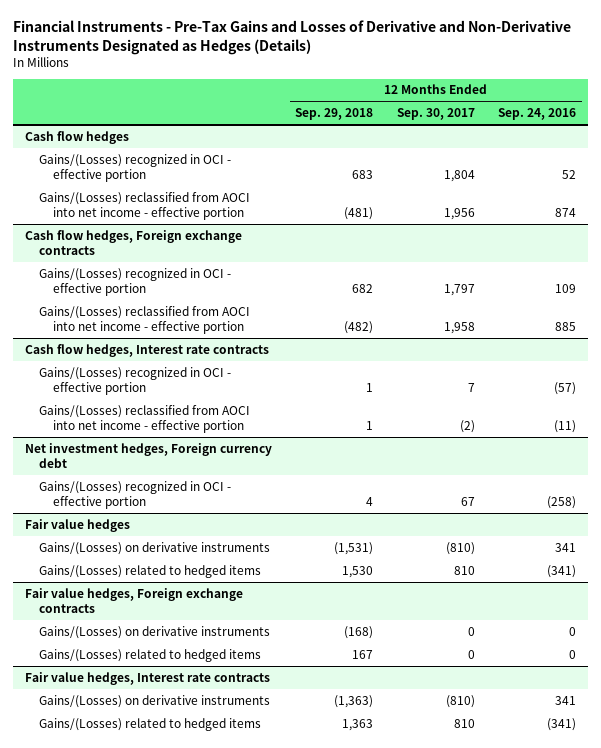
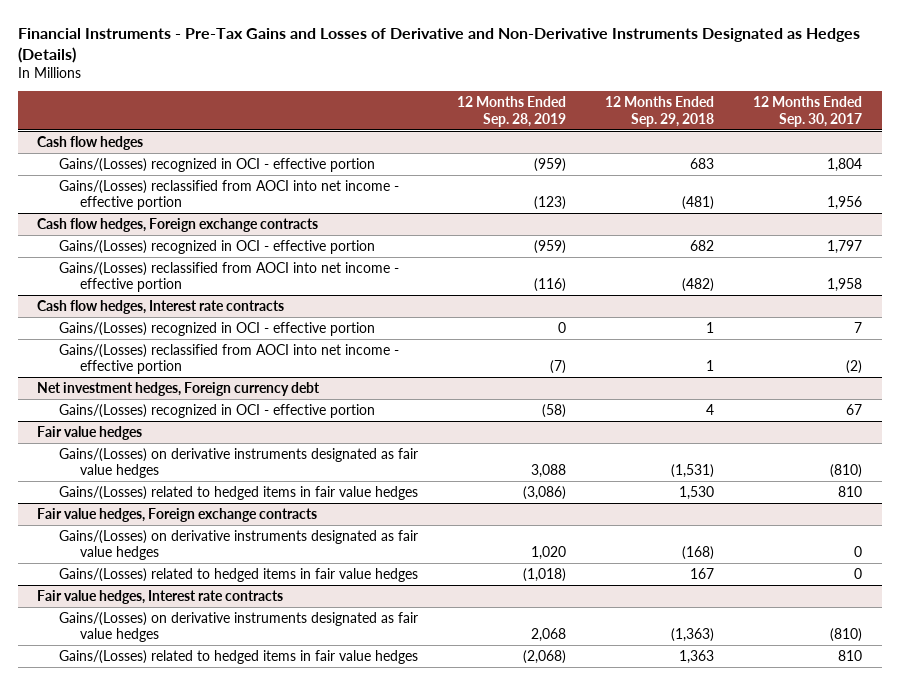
- | 12 Months Ended Sep. 29, 2018 | 12 Months Ended Sep. 30, 2017 | 12 Months Ended Sep. 24, 2016
+ | 12 Months Ended Sep. 28, 2019 | 12 Months Ended Sep. 29, 2018 | 12 Months Ended Sep. 30, 2017
@ Fair value hedges
- Gains/(Losses) on derivative instruments | (1,531) | (810) | 341
- Gains/(Losses) related to hedged items | 1,530 | 810 | (341)
+ Gains/(Losses) on derivative instruments designated as fair value hedges | 3,088 | (1,531) | (810)
+ Gains/(Losses) related to hedged items in fair value hedges | (3,086) | 1,530 | 810
@ Fair value hedges, Foreign exchange contracts
- Gains/(Losses) on derivative instruments | (168) | 0 | 0
- Gains/(Losses) related to hedged items | 167 | 0 | 0
+ Gains/(Losses) on derivative instruments designated as fair value hedges | 1,020 | (168) | 0
+ Gains/(Losses) related to hedged items in fair value hedges | (1,018) | 167 | 0
@ Fair value hedges, Interest rate contracts
- Gains/(Losses) on derivative instruments | (1,363) | (810) | 341
- Gains/(Losses) related to hedged items | 1,363 | 810 | (341)
+ Gains/(Losses) on derivative instruments designated as fair value hedges | 2,068 | (1,363) | (810)
+ Gains/(Losses) related to hedged items in fair value hedges | (2,068) | 1,363 | 810

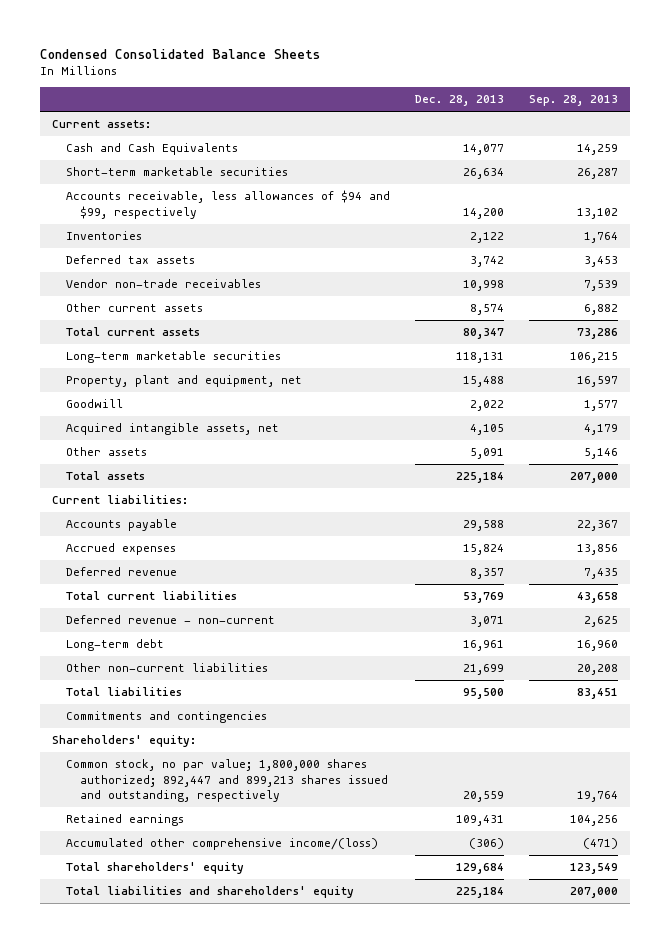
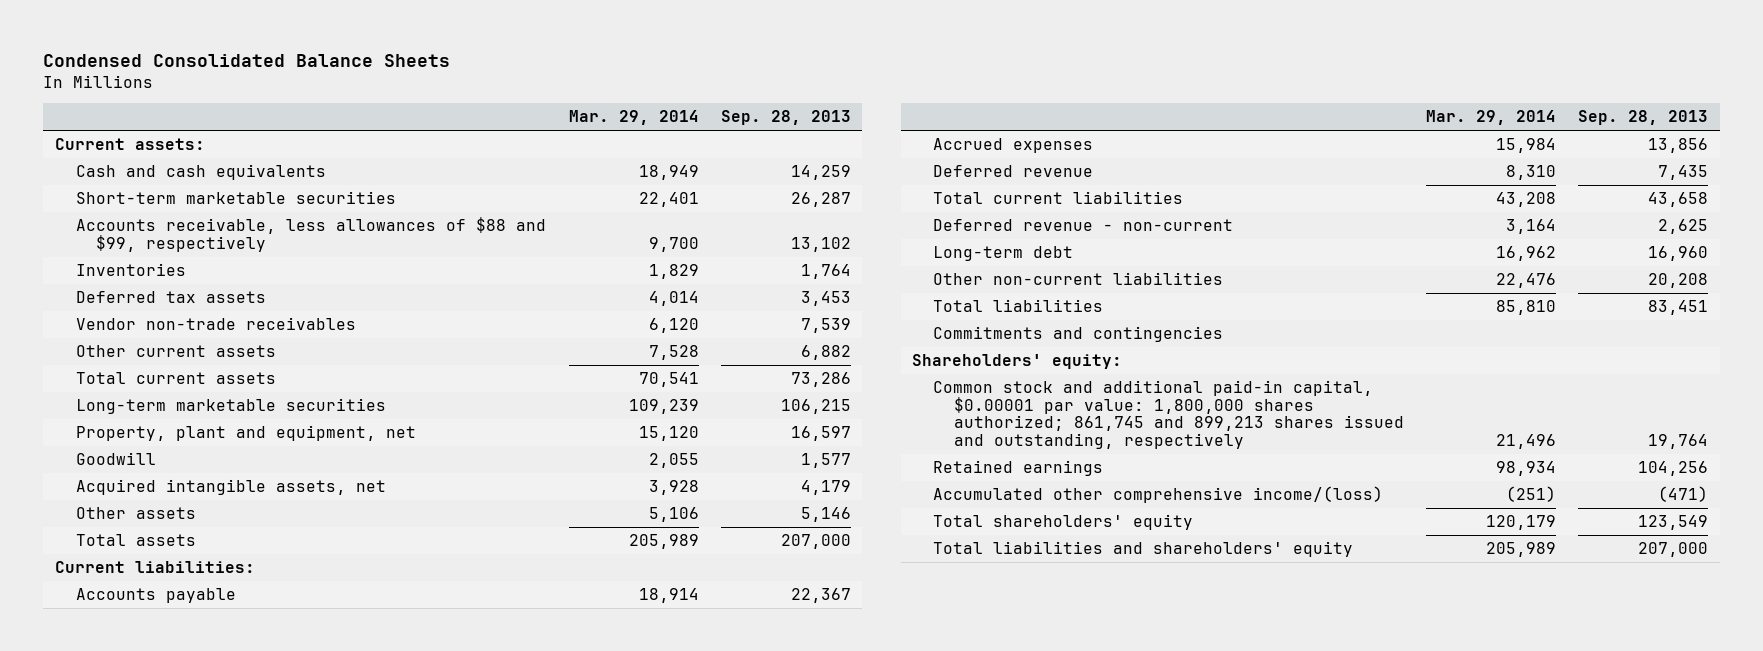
- | Dec. 28, 2013 | Sep. 28, 2013
+ | Mar. 29, 2014 | Sep. 28, 2013
- Cash and Cash Equivalents | 14,077 | 14,259
+ Cash and cash equivalents | 18,949 | 14,259
- Accounts receivable, less allowances of $94 and $99, respectively | 14,200 | 13,102
+ Accounts receivable, less allowances of $88 and $99, respectively | 9,700 | 13,102
- Common stock, no par value; 1,800,000 shares authorized; 892,447 and 899,213 shares issued and outstanding, respectively | 20,559 | 19,764
+ Common stock and additional paid-in capital, $0.00001 par value: 1,800,000 shares authorized; 861,745 and 899,213 shares issued and outstanding, respectively | 21,496 | 19,764

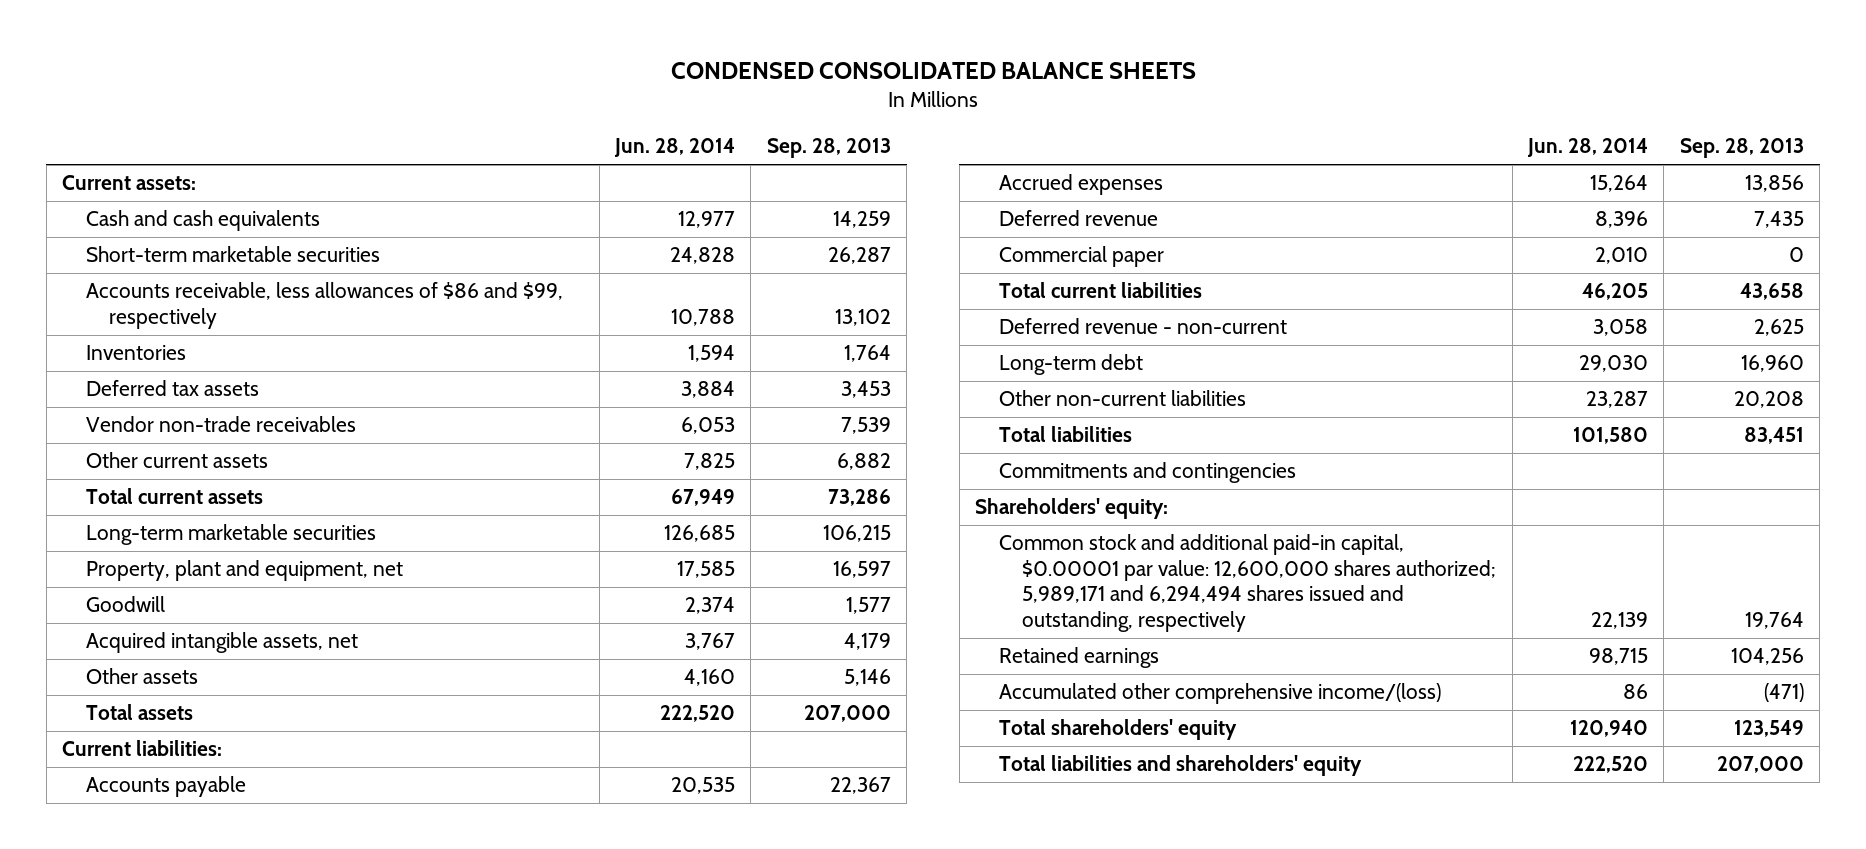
- Condensed Consolidated Balance Sheets
+ CONDENSED CONSOLIDATED BALANCE SHEETS
- | Mar. 29, 2014 | Sep. 28, 2013
+ | Jun. 28, 2014 | Sep. 28, 2013
- Accounts receivable, less allowances of $88 and $99, respectively | 9,700 | 13,102
+ Accounts receivable, less allowances of $86 and $99, respectively | 10,788 | 13,102
+ Commercial paper | 2,010 | 0
- Common stock and additional paid-in capital, $0.00001 par value: 1,800,000 shares authorized; 861,745 and 899,213 shares issued and outstanding, respectively | 21,496 | 19,764
+ Common stock and additional paid-in capital, $0.00001 par value: 12,600,000 shares authorized; 5,989,171 and 6,294,494 shares issued and outstanding, respectively | 22,139 | 19,764

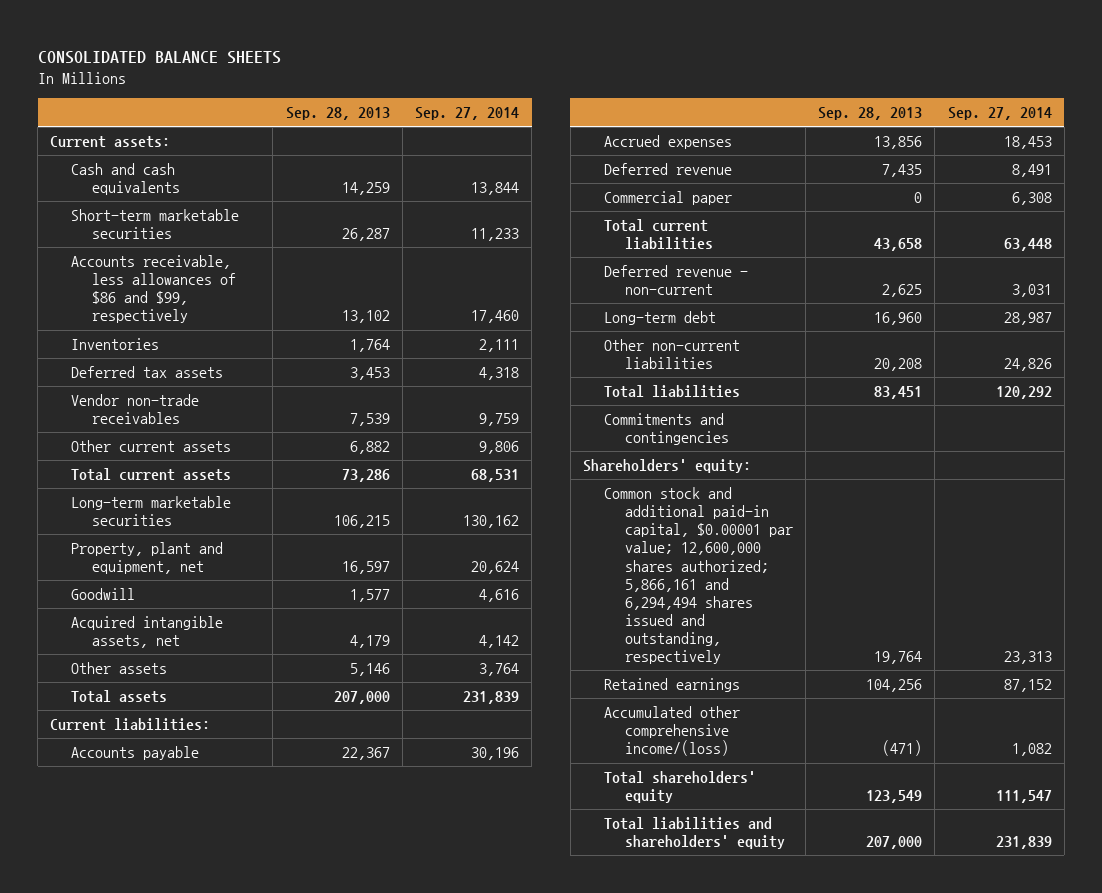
- CONDENSED CONSOLIDATED BALANCE SHEETS
+ CONSOLIDATED BALANCE SHEETS
- | Jun. 28, 2014 | Sep. 28, 2013
+ | Sep. 28, 2013 | Sep. 27, 2014
- Common stock and additional paid-in capital, $0.00001 par value: 12,600,000 shares authorized; 5,989,171 and 6,294,494 shares issued and outstanding, respectively | 22,139 | 19,764
+ Common stock and additional paid-in capital, $0.00001 par value; 12,600,000 shares authorized; 5,866,161 and 6,294,494 shares issued and outstanding, respectively | 19,764 | 23,313

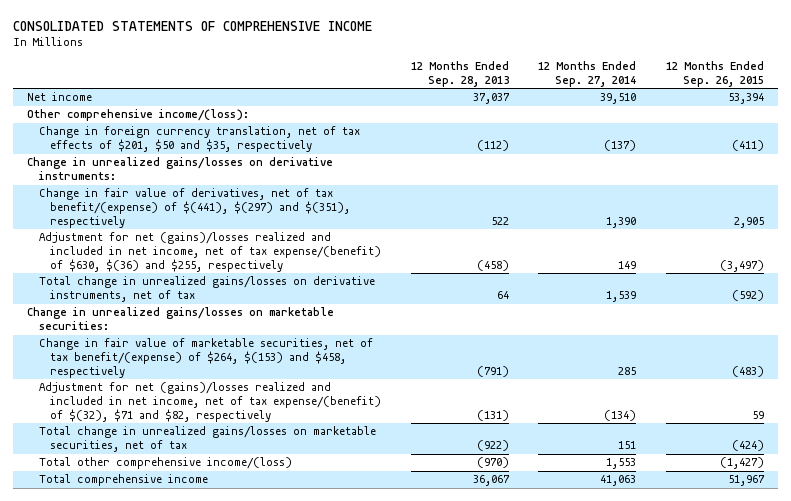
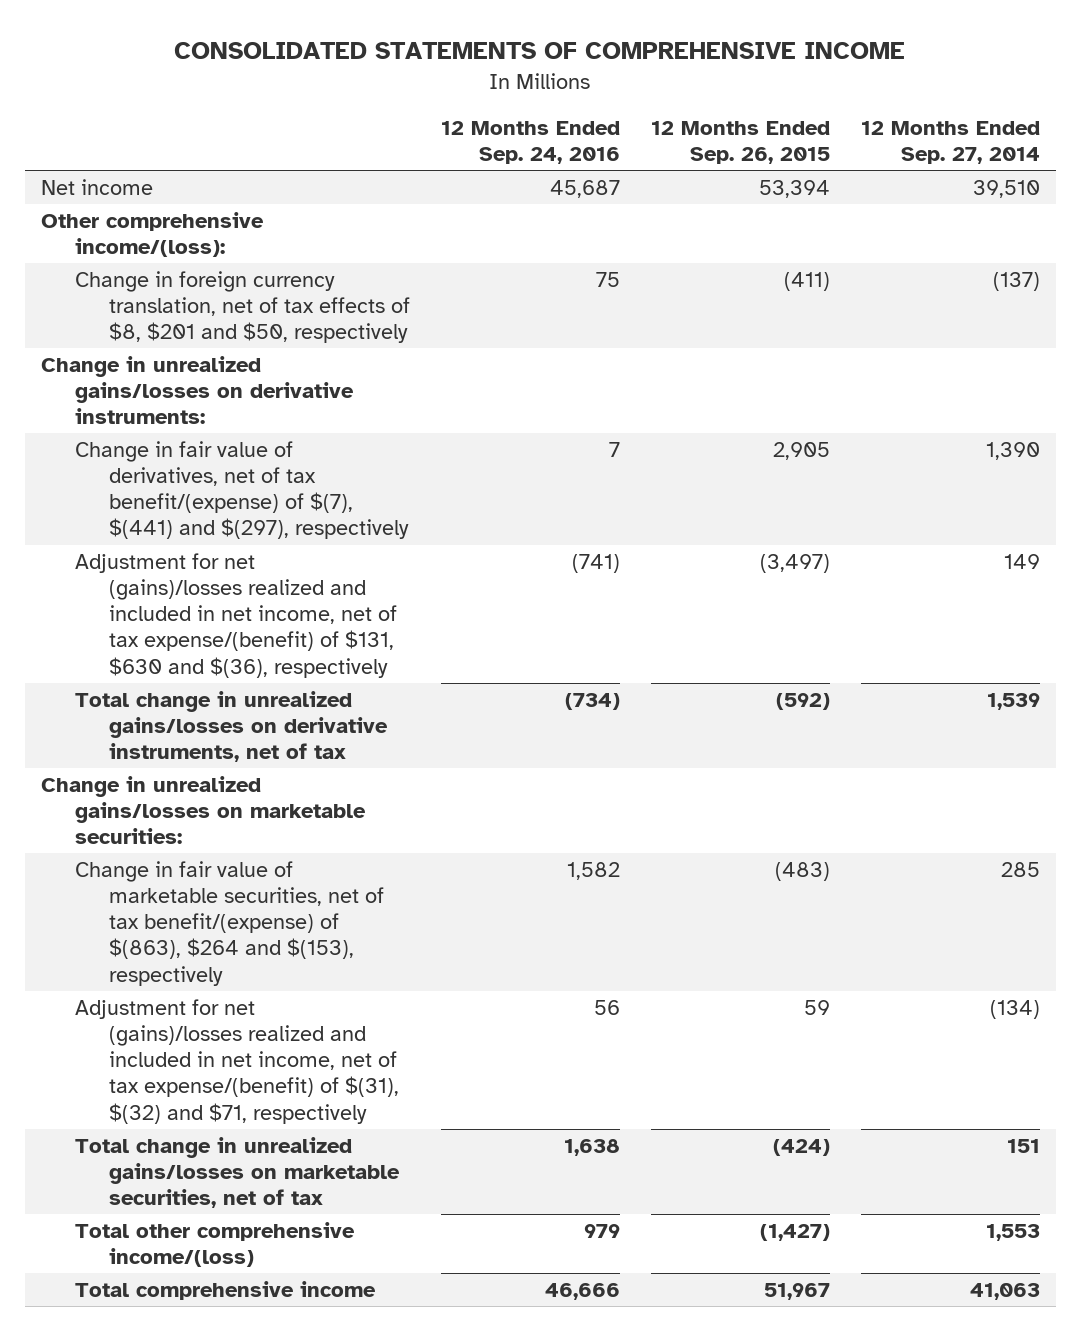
- | 12 Months Ended Sep. 28, 2013 | 12 Months Ended Sep. 27, 2014 | 12 Months Ended Sep. 26, 2015
+ | 12 Months Ended Sep. 24, 2016 | 12 Months Ended Sep. 26, 2015 | 12 Months Ended Sep. 27, 2014
- Change in foreign currency translation, net of tax effects of $201, $50 and $35, respectively | (112) | (137) | (411)
+ Change in foreign currency translation, net of tax effects of $8, $201 and $50, respectively | 75 | (411) | (137)
- Change in fair value of derivatives, net of tax benefit/(expense) of $(441), $(297) and $(351), respectively | 522 | 1,390 | 2,905
- Adjustment for net (gains)/losses realized and included in net income, net of tax expense/(benefit) of $630, $(36) and $255, respectively | (458) | 149 | (3,497)
+ Change in fair value of derivatives, net of tax benefit/(expense) of $(7), $(441) and $(297), respectively | 7 | 2,905 | 1,390
+ Adjustment for net (gains)/losses realized and included in net income, net of tax expense/(benefit) of $131, $630 and $(36), respectively | (741) | (3,497) | 149
- Change in fair value of marketable securities, net of tax benefit/(expense) of $264, $(153) and $458, respectively | (791) | 285 | (483)
- Adjustment for net (gains)/losses realized and included in net income, net of tax expense/(benefit) of $(32), $71 and $82, respectively | (131) | (134) | 59
+ Change in fair value of marketable securities, net of tax benefit/(expense) of $(863), $264 and $(153), respectively | 1,582 | (483) | 285
+ Adjustment for net (gains)/losses realized and included in net income, net of tax expense/(benefit) of $(31), $(32) and $71, respectively | 56 | 59 | (134)

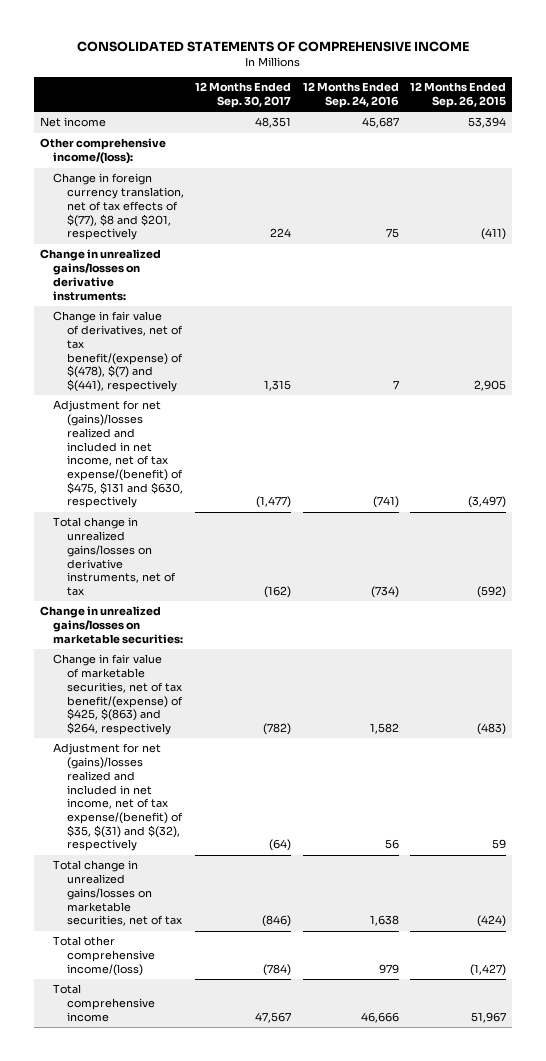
- | 12 Months Ended Sep. 24, 2016 | 12 Months Ended Sep. 26, 2015 | 12 Months Ended Sep. 27, 2014
+ | 12 Months Ended Sep. 30, 2017 | 12 Months Ended Sep. 24, 2016 | 12 Months Ended Sep. 26, 2015
- Change in foreign currency translation, net of tax effects of $8, $201 and $50, respectively | 75 | (411) | (137)
+ Change in foreign currency translation, net of tax effects of $(77), $8 and $201, respectively | 224 | 75 | (411)
- Change in fair value of derivatives, net of tax benefit/(expense) of $(7), $(441) and $(297), respectively | 7 | 2,905 | 1,390
- Adjustment for net (gains)/losses realized and included in net income, net of tax expense/(benefit) of $131, $630 and $(36), respectively | (741) | (3,497) | 149
+ Change in fair value of derivatives, net of tax benefit/(expense) of $(478), $(7) and $(441), respectively | 1,315 | 7 | 2,905
+ Adjustment for net (gains)/losses realized and included in net income, net of tax expense/(benefit) of $475, $131 and $630, respectively | (1,477) | (741) | (3,497)
- Change in fair value of marketable securities, net of tax benefit/(expense) of $(863), $264 and $(153), respectively | 1,582 | (483) | 285
- Adjustment for net (gains)/losses realized and included in net income, net of tax expense/(benefit) of $(31), $(32) and $71, respectively | 56 | 59 | (134)
+ Change in fair value of marketable securities, net of tax benefit/(expense) of $425, $(863) and $264, respectively | (782) | 1,582 | (483)
+ Adjustment for net (gains)/losses realized and included in net income, net of tax expense/(benefit) of $35, $(31) and $(32), respectively | (64) | 56 | 59

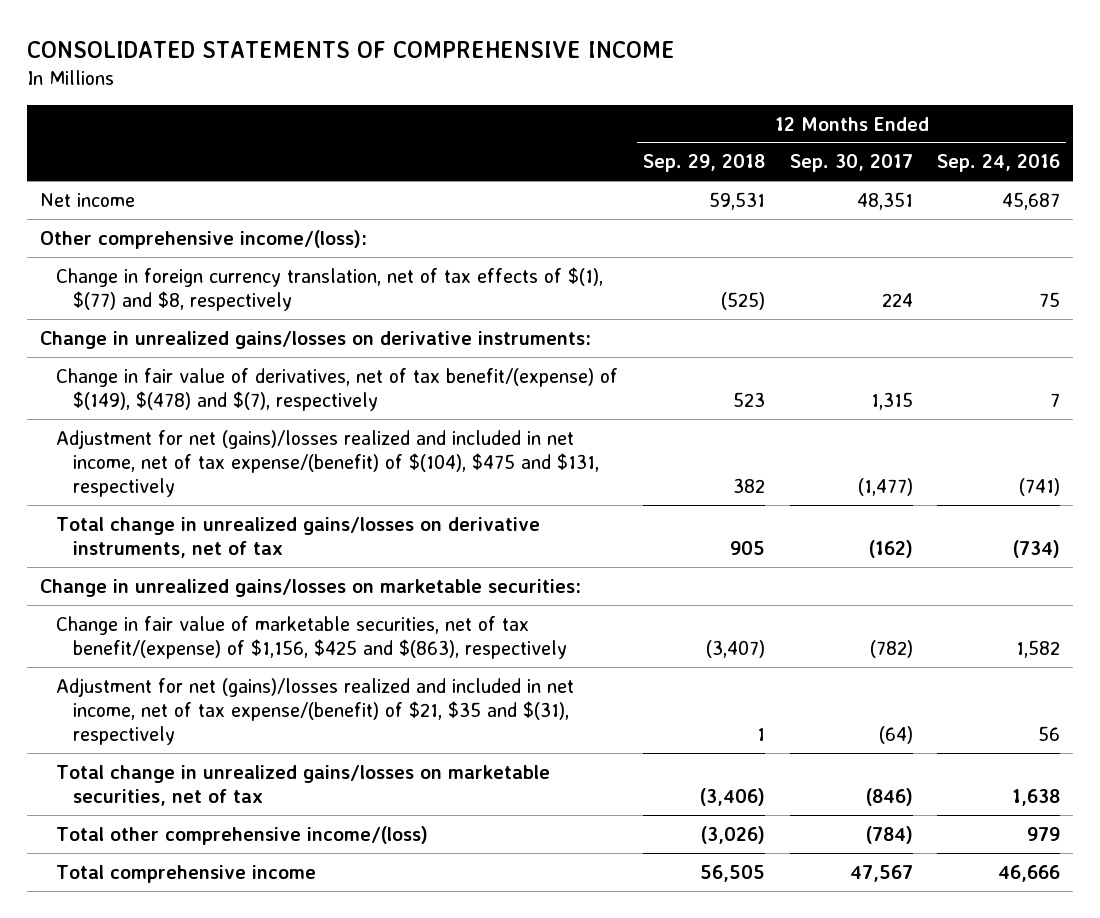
- | 12 Months Ended Sep. 30, 2017 | 12 Months Ended Sep. 24, 2016 | 12 Months Ended Sep. 26, 2015
+ | 12 Months Ended Sep. 29, 2018 | 12 Months Ended Sep. 30, 2017 | 12 Months Ended Sep. 24, 2016
- Change in foreign currency translation, net of tax effects of $(77), $8 and $201, respectively | 224 | 75 | (411)
+ Change in foreign currency translation, net of tax effects of $(1), $(77) and $8, respectively | (525) | 224 | 75
- Change in fair value of derivatives, net of tax benefit/(expense) of $(478), $(7) and $(441), respectively | 1,315 | 7 | 2,905
- Adjustment for net (gains)/losses realized and included in net income, net of tax expense/(benefit) of $475, $131 and $630, respectively | (1,477) | (741) | (3,497)
+ Change in fair value of derivatives, net of tax benefit/(expense) of $(149), $(478) and $(7), respectively | 523 | 1,315 | 7
+ Adjustment for net (gains)/losses realized and included in net income, net of tax expense/(benefit) of $(104), $475 and $131, respectively | 382 | (1,477) | (741)
- Change in fair value of marketable securities, net of tax benefit/(expense) of $425, $(863) and $264, respectively | (782) | 1,582 | (483)
- Adjustment for net (gains)/losses realized and included in net income, net of tax expense/(benefit) of $35, $(31) and $(32), respectively | (64) | 56 | 59
+ Change in fair value of marketable securities, net of tax benefit/(expense) of $1,156, $425 and $(863), respectively | (3,407) | (782) | 1,582
+ Adjustment for net (gains)/losses realized and included in net income, net of tax expense/(benefit) of $21, $35 and $(31), respectively | 1 | (64) | 56

